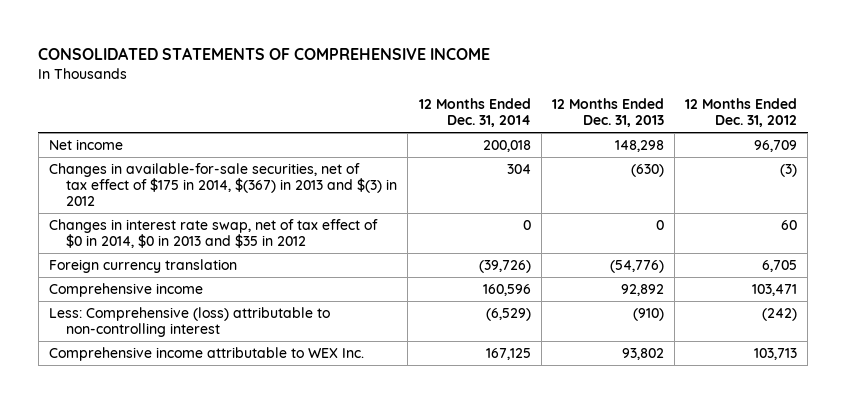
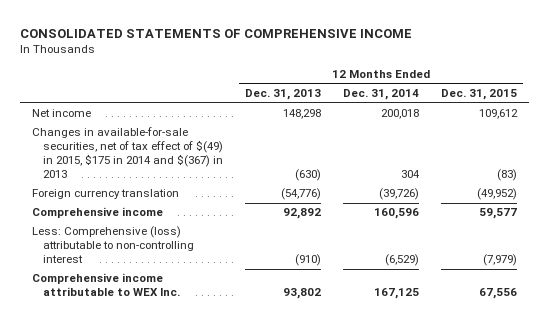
- | 12 Months Ended Dec. 31, 2014 | 12 Months Ended Dec. 31, 2013 | 12 Months Ended Dec. 31, 2012
+ | 12 Months Ended Dec. 31, 2013 | 12 Months Ended Dec. 31, 2014 | 12 Months Ended Dec. 31, 2015
- Changes in available-for-sale securities, net of tax effect of $175 in 2014, $(367) in 2013 and $(3) in 2012 | 304 | (630) | (3)
- Changes in interest rate swap, net of tax effect of $0 in 2014, $0 in 2013 and $35 in 2012 | 0 | 0 | 60
+ Changes in available-for-sale securities, net of tax effect of $(49) in 2015, $175 in 2014 and $(367) in 2013 | (630) | 304 | (83)

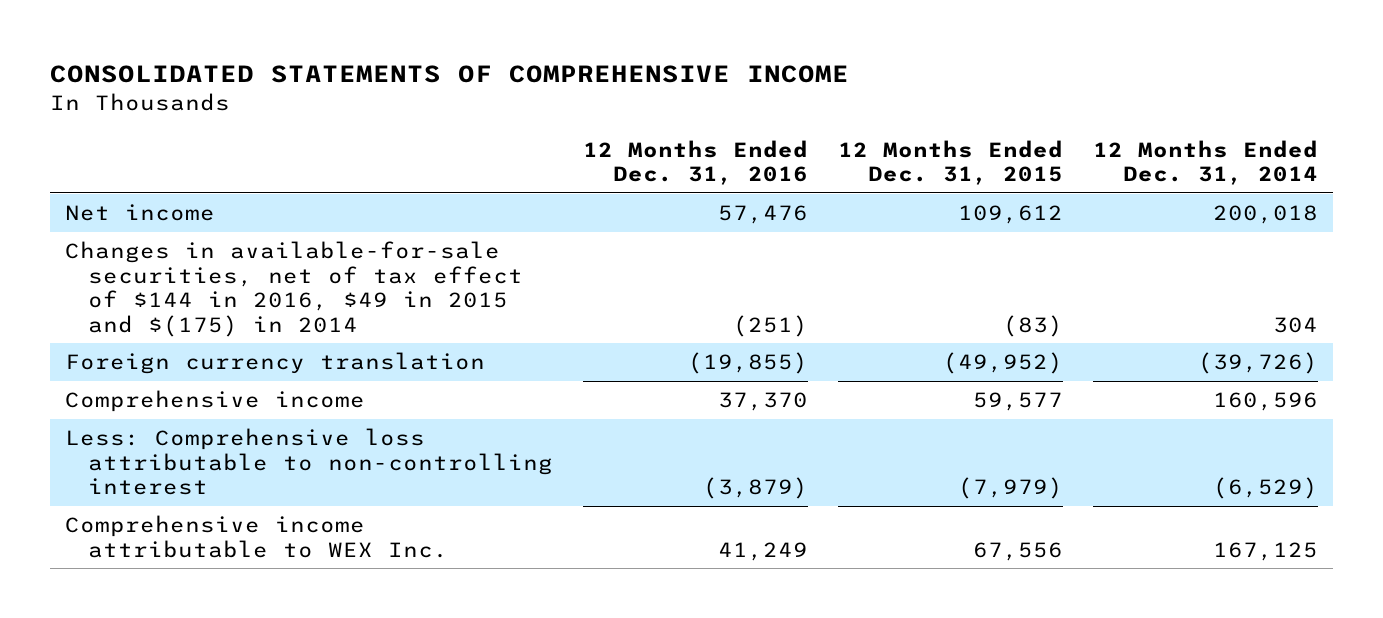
- | 12 Months Ended Dec. 31, 2013 | 12 Months Ended Dec. 31, 2014 | 12 Months Ended Dec. 31, 2015
+ | 12 Months Ended Dec. 31, 2016 | 12 Months Ended Dec. 31, 2015 | 12 Months Ended Dec. 31, 2014
- Changes in available-for-sale securities, net of tax effect of $(49) in 2015, $175 in 2014 and $(367) in 2013 | (630) | 304 | (83)
+ Changes in available-for-sale securities, net of tax effect of $144 in 2016, $49 in 2015 and $(175) in 2014 | (251) | (83) | 304
- Less: Comprehensive (loss) attributable to non-controlling interest | (910) | (6,529) | (7,979)
+ Less: Comprehensive loss attributable to non-controlling interest | (3,879) | (7,979) | (6,529)

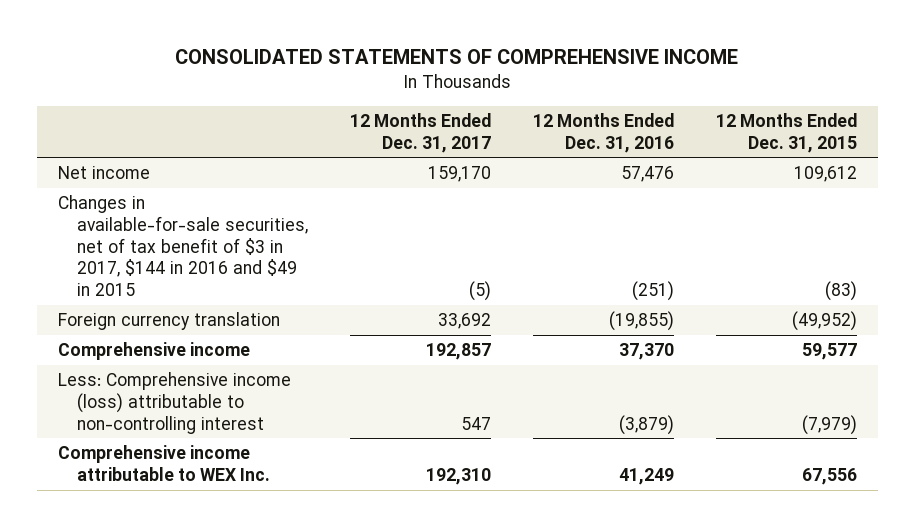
- | 12 Months Ended Dec. 31, 2016 | 12 Months Ended Dec. 31, 2015 | 12 Months Ended Dec. 31, 2014
+ | 12 Months Ended Dec. 31, 2017 | 12 Months Ended Dec. 31, 2016 | 12 Months Ended Dec. 31, 2015
- Changes in available-for-sale securities, net of tax effect of $144 in 2016, $49 in 2015 and $(175) in 2014 | (251) | (83) | 304
+ Changes in available-for-sale securities, net of tax benefit of $3 in 2017, $144 in 2016 and $49 in 2015 | (5) | (251) | (83)
- Less: Comprehensive loss attributable to non-controlling interest | (3,879) | (7,979) | (6,529)
+ Less: Comprehensive income (loss) attributable to non-controlling interest | 547 | (3,879) | (7,979)

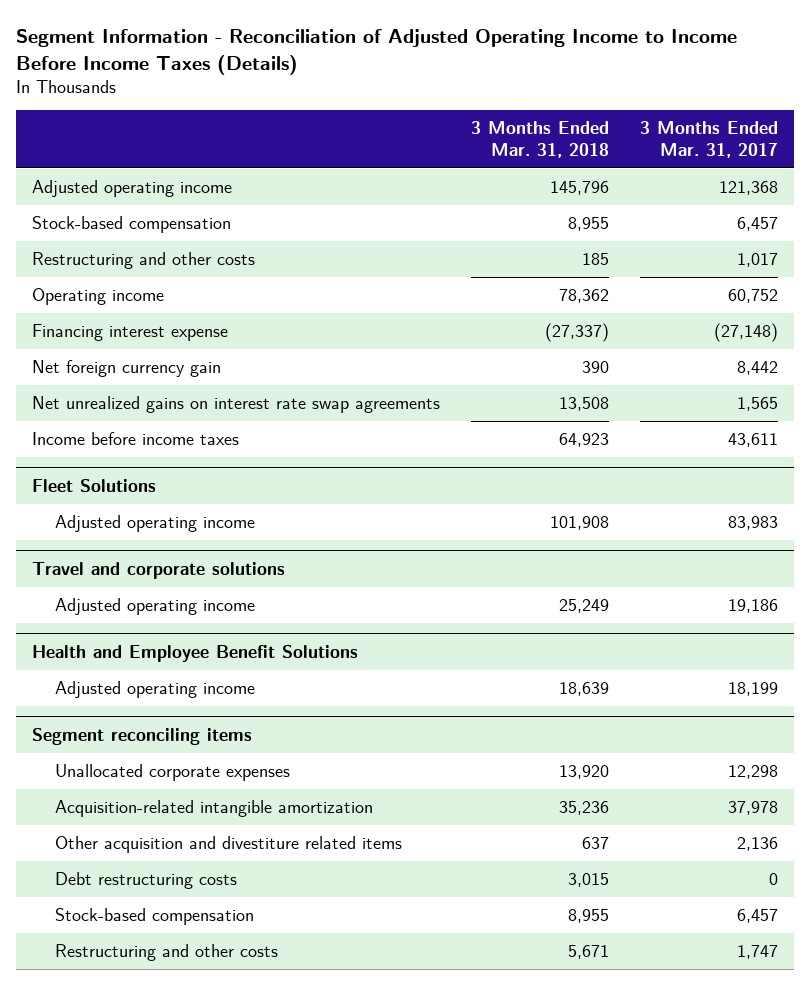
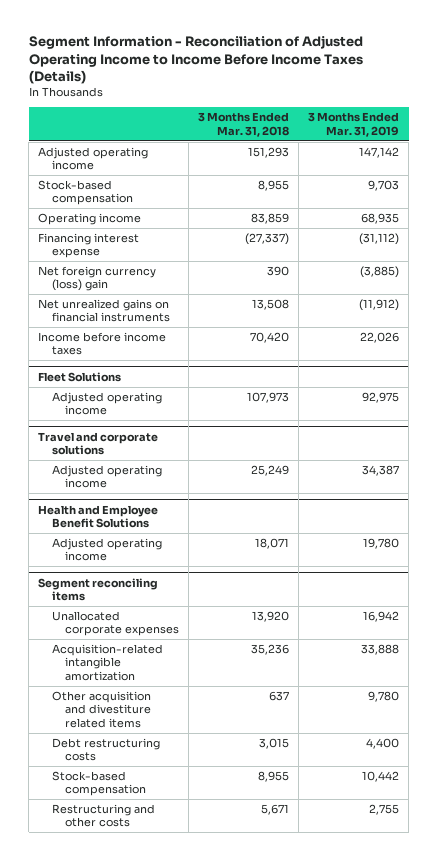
- | 3 Months Ended Mar. 31, 2018 | 3 Months Ended Mar. 31, 2017
+ | 3 Months Ended Mar. 31, 2018 | 3 Months Ended Mar. 31, 2019
- Adjusted operating income | 145,796 | 121,368
+ Adjusted operating income | 151,293 | 147,142
- Restructuring and other costs | 185 | 1,017
- Operating income | 78,362 | 60,752
+ Operating income | 83,859 | 68,935
- Net foreign currency gain | 390 | 8,442
- Net unrealized gains on interest rate swap agreements | 13,508 | 1,565
- Income before income taxes | 64,923 | 43,611
+ Net foreign currency (loss) gain | 390 | (3,885)
+ Net unrealized gains on financial instruments | 13,508 | (11,912)
+ Income before income taxes | 70,420 | 22,026
@ Fleet Solutions
- Adjusted operating income | 101,908 | 83,983
+ Adjusted operating income | 107,973 | 92,975
@ Health and Employee Benefit Solutions
- Adjusted operating income | 18,639 | 18,199
+ Adjusted operating income | 18,071 | 19,780

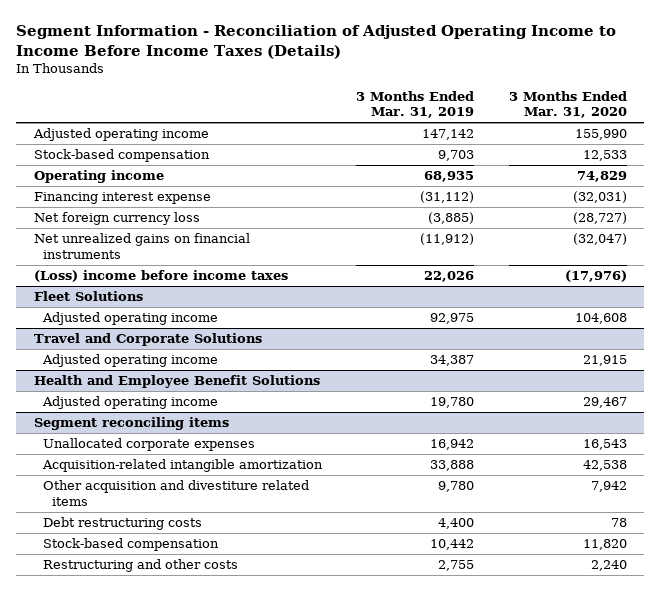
- | 3 Months Ended Mar. 31, 2018 | 3 Months Ended Mar. 31, 2019
+ | 3 Months Ended Mar. 31, 2019 | 3 Months Ended Mar. 31, 2020
- Net foreign currency (loss) gain | 390 | (3,885)
+ Net foreign currency loss | (3,885) | (28,727)
- Income before income taxes | 70,420 | 22,026
+ (Loss) income before income taxes | 22,026 | (17,976)
- Travel and corporate solutions
+ Travel and Corporate Solutions

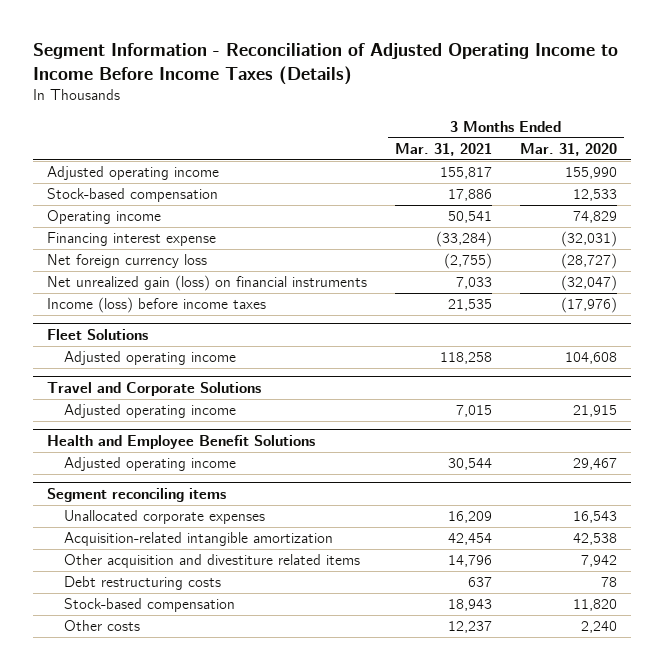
- | 3 Months Ended Mar. 31, 2019 | 3 Months Ended Mar. 31, 2020
+ | 3 Months Ended Mar. 31, 2021 | 3 Months Ended Mar. 31, 2020
- Net unrealized gains on financial instruments | (11,912) | (32,047)
- (Loss) income before income taxes | 22,026 | (17,976)
+ Net unrealized gain (loss) on financial instruments | 7,033 | (32,047)
+ Income (loss) before income taxes | 21,535 | (17,976)
@ Segment reconciling items
- Restructuring and other costs | 2,755 | 2,240
+ Other costs | 12,237 | 2,240

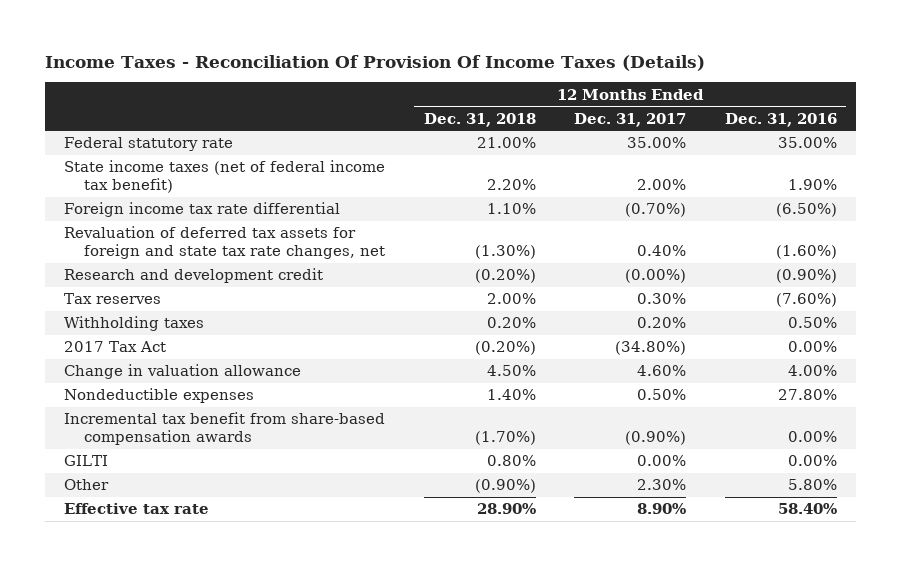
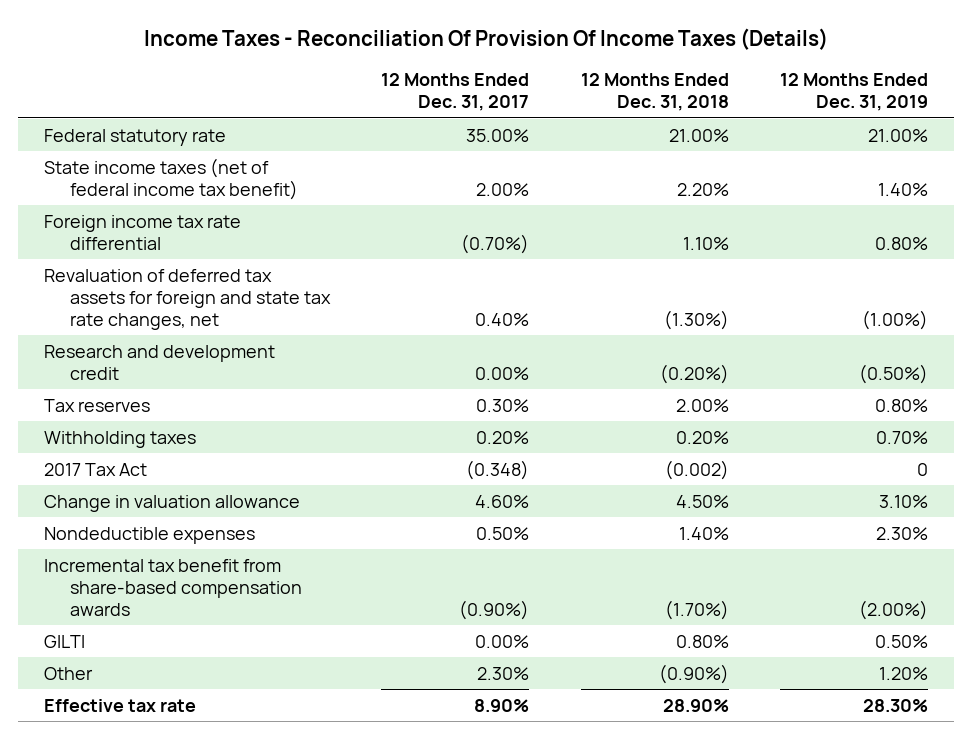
- | 12 Months Ended Dec. 31, 2018 | 12 Months Ended Dec. 31, 2017 | 12 Months Ended Dec. 31, 2016
+ | 12 Months Ended Dec. 31, 2017 | 12 Months Ended Dec. 31, 2018 | 12 Months Ended Dec. 31, 2019
- Research and development credit | (0.20%) | (0.00%) | (0.90%)
+ Research and development credit | 0.00% | (0.20%) | (0.50%)
- 2017 Tax Act | (0.20%) | (34.80%) | 0.00%
+ 2017 Tax Act | (0.348) | (0.002) | 0

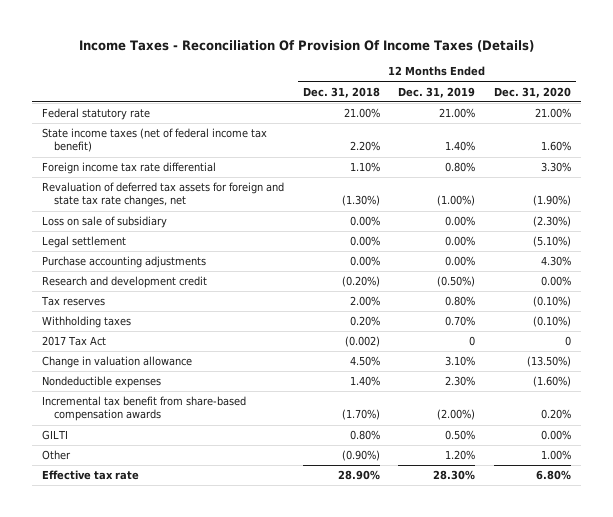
- | 12 Months Ended Dec. 31, 2017 | 12 Months Ended Dec. 31, 2018 | 12 Months Ended Dec. 31, 2019
+ | 12 Months Ended Dec. 31, 2018 | 12 Months Ended Dec. 31, 2019 | 12 Months Ended Dec. 31, 2020
+ Loss on sale of subsidiary | 0.00% | 0.00% | (2.30%)
+ Legal settlement | 0.00% | 0.00% | (5.10%)
+ Purchase accounting adjustments | 0.00% | 0.00% | 4.30%

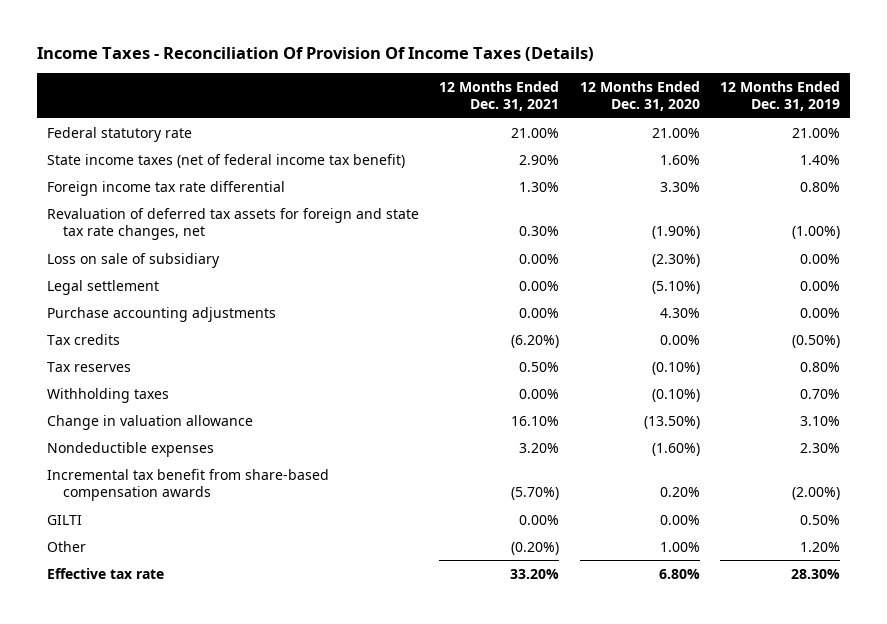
- | 12 Months Ended Dec. 31, 2018 | 12 Months Ended Dec. 31, 2019 | 12 Months Ended Dec. 31, 2020
+ | 12 Months Ended Dec. 31, 2021 | 12 Months Ended Dec. 31, 2020 | 12 Months Ended Dec. 31, 2019
- Research and development credit | (0.20%) | (0.50%) | 0.00%
+ Tax credits | (6.20%) | 0.00% | (0.50%)
- 2017 Tax Act | (0.002) | 0 | 0

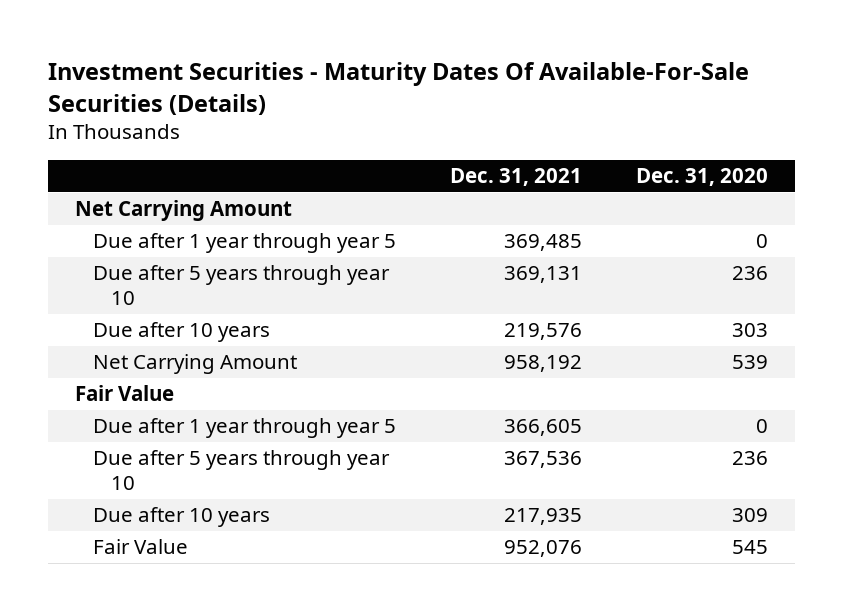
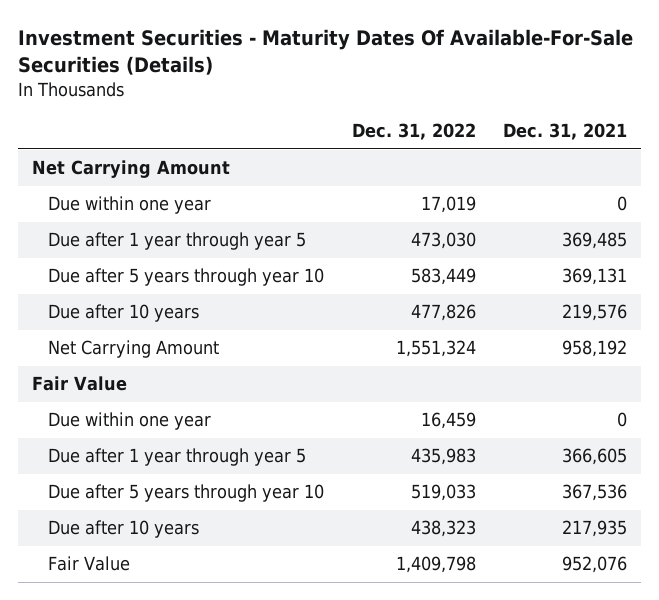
- | Dec. 31, 2021 | Dec. 31, 2020
+ | Dec. 31, 2022 | Dec. 31, 2021
+ Due within one year | 17,019 | 0
+ Due within one year | 16,459 | 0

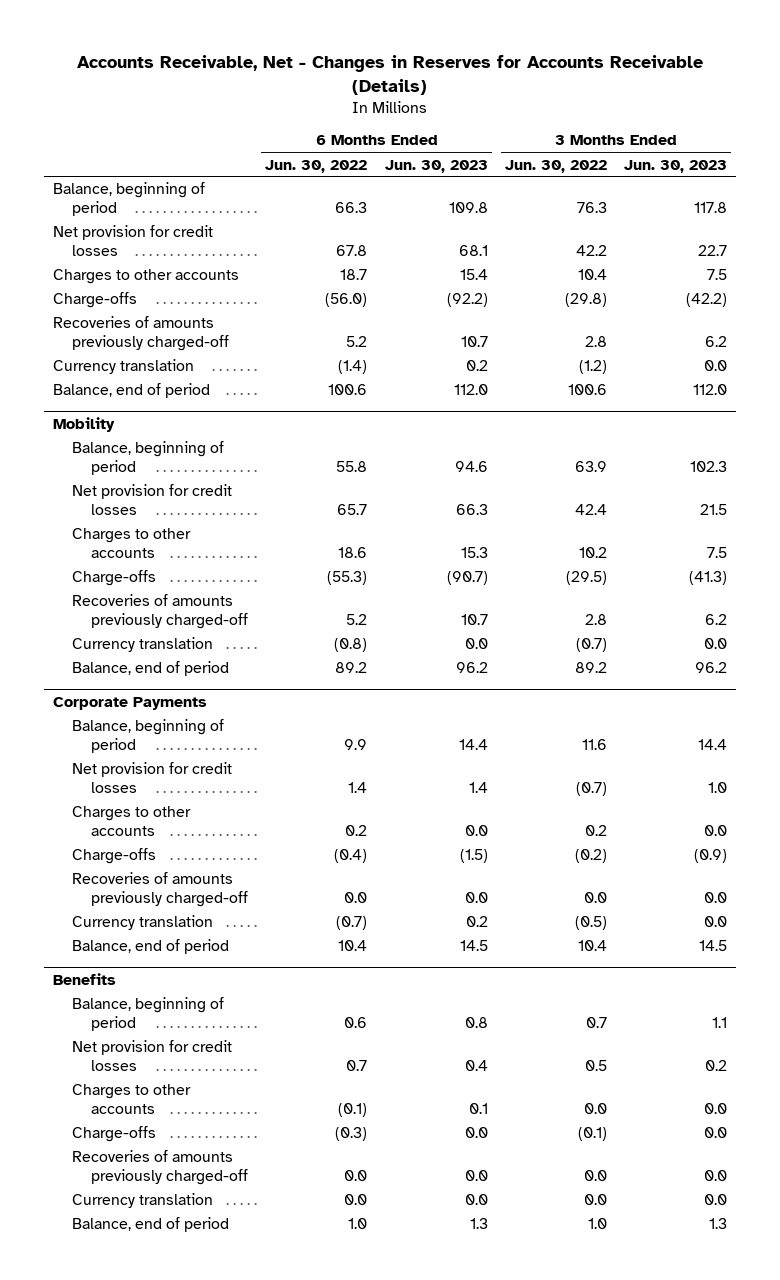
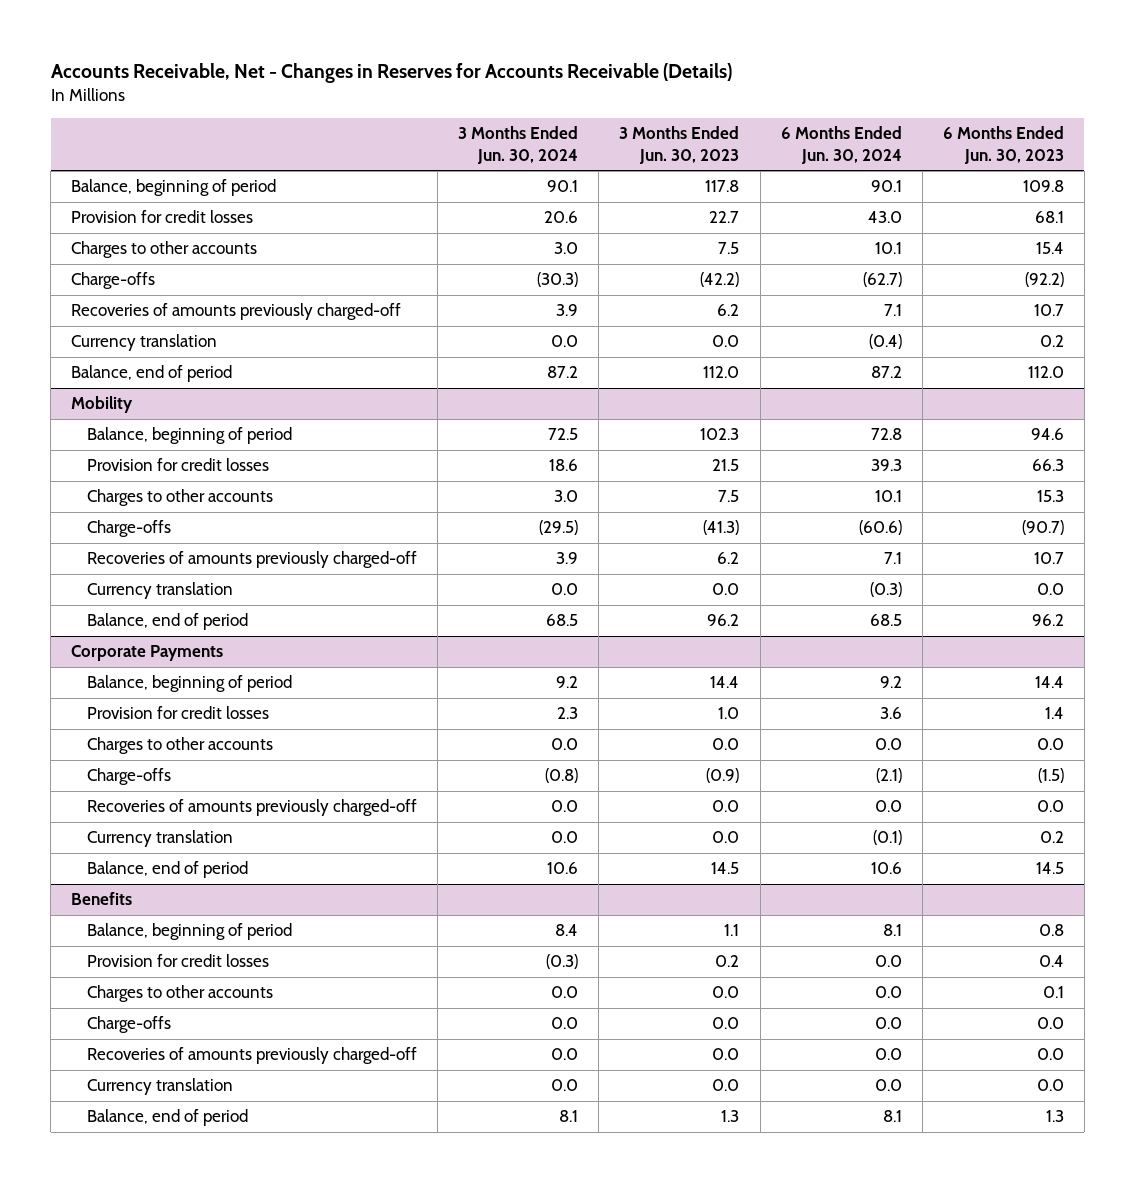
- | 6 Months Ended Jun. 30, 2022 | 6 Months Ended Jun. 30, 2023 | 3 Months Ended Jun. 30, 2022 | 3 Months Ended Jun. 30, 2023
+ | 3 Months Ended Jun. 30, 2024 | 3 Months Ended Jun. 30, 2023 | 6 Months Ended Jun. 30, 2024 | 6 Months Ended Jun. 30, 2023
- Net provision for credit losses | 67.8 | 68.1 | 42.2 | 22.7
+ Provision for credit losses | 20.6 | 22.7 | 43.0 | 68.1
@ Mobility
- Net provision for credit losses | 65.7 | 66.3 | 42.4 | 21.5
+ Provision for credit losses | 18.6 | 21.5 | 39.3 | 66.3
@ Corporate Payments
- Net provision for credit losses | 1.4 | 1.4 | (0.7) | 1.0
+ Provision for credit losses | 2.3 | 1.0 | 3.6 | 1.4
@ Benefits
- Net provision for credit losses | 0.7 | 0.4 | 0.5 | 0.2
+ Provision for credit losses | (0.3) | 0.2 | 0.0 | 0.4

